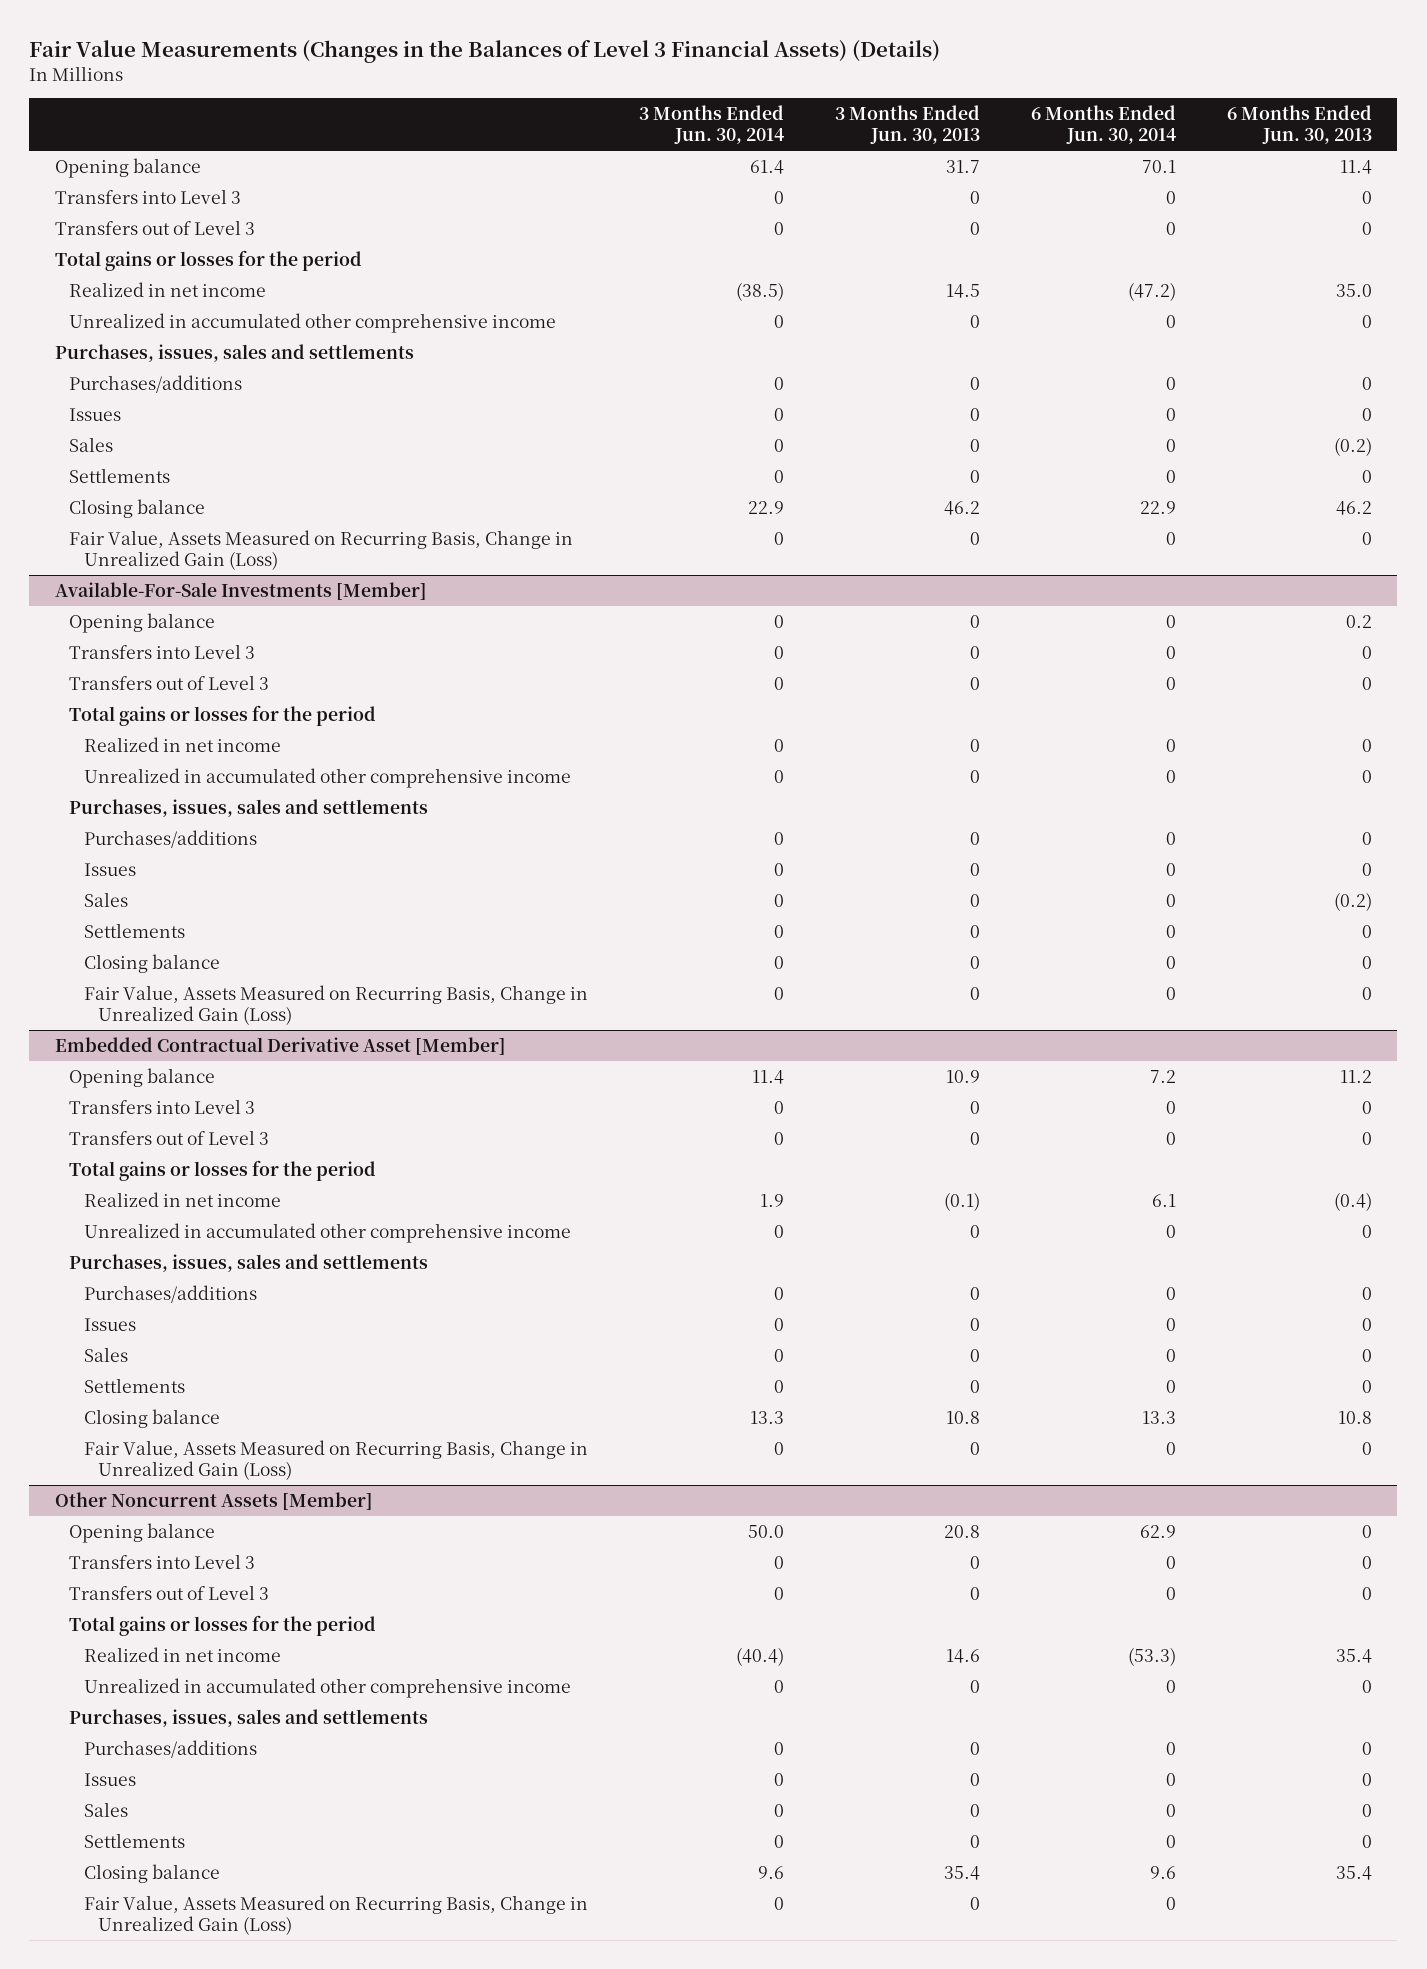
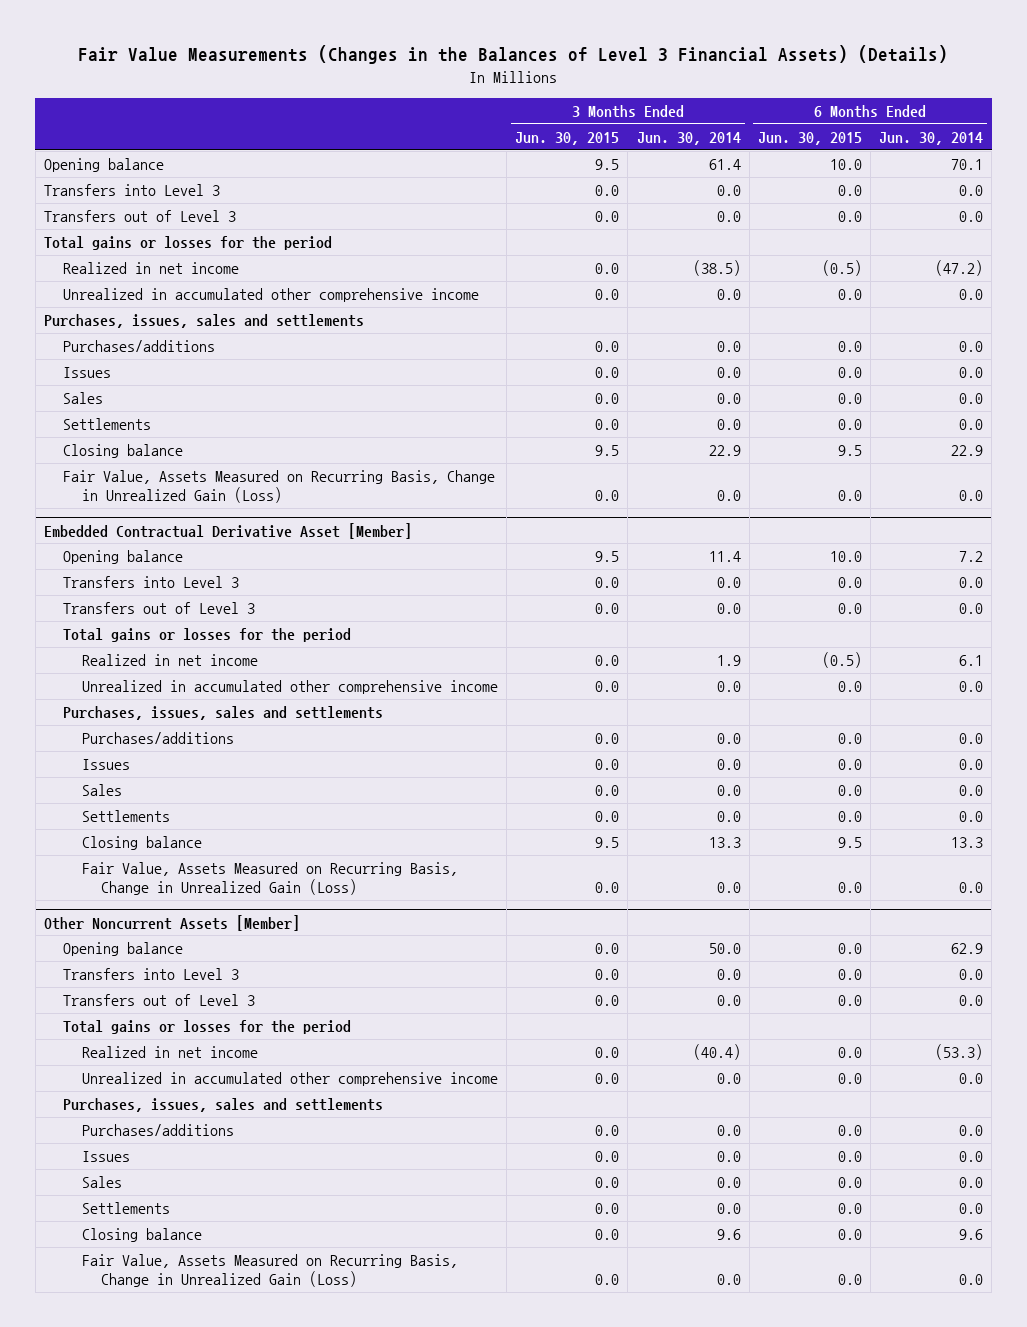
- | 3 Months Ended Jun. 30, 2014 | 3 Months Ended Jun. 30, 2013 | 6 Months Ended Jun. 30, 2014 | 6 Months Ended Jun. 30, 2013
+ | 3 Months Ended Jun. 30, 2015 | 3 Months Ended Jun. 30, 2014 | 6 Months Ended Jun. 30, 2015 | 6 Months Ended Jun. 30, 2014
- Transfers into Level 3 | 0 | 0 | 0 | 0
- Transfers out of Level 3 | 0 | 0 | 0 | 0
+ Transfers into Level 3 | 0.0 | 0.0 | 0.0 | 0.0
+ Transfers out of Level 3 | 0.0 | 0.0 | 0.0 | 0.0
- Unrealized in accumulated other comprehensive income | 0 | 0 | 0 | 0
+ Unrealized in accumulated other comprehensive income | 0.0 | 0.0 | 0.0 | 0.0
- Purchases/additions | 0 | 0 | 0 | 0
- Issues | 0 | 0 | 0 | 0
- Sales | 0 | 0 | 0 | (0.2)
- Settlements | 0 | 0 | 0 | 0
+ Purchases/additions | 0.0 | 0.0 | 0.0 | 0.0
+ Issues | 0.0 | 0.0 | 0.0 | 0.0
+ Sales | 0.0 | 0.0 | 0.0 | 0.0
+ Settlements | 0.0 | 0.0 | 0.0 | 0.0
- Fair Value, Assets Measured on Recurring Basis, Change in Unrealized Gain (Loss) | 0 | 0 | 0 | 0
- Available-For-Sale Investments [Member]
- Opening balance | 0 | 0 | 0 | 0.2
- Transfers into Level 3 | 0 | 0 | 0 | 0
- Transfers out of Level 3 | 0 | 0 | 0 | 0
- Total gains or losses for the period
- Realized in net income | 0 | 0 | 0 | 0
- Unrealized in accumulated other comprehensive income | 0 | 0 | 0 | 0
- Purchases, issues, sales and settlements
- Purchases/additions | 0 | 0 | 0 | 0
- Issues | 0 | 0 | 0 | 0
- Sales | 0 | 0 | 0 | (0.2)
- Settlements | 0 | 0 | 0 | 0
- Closing balance | 0 | 0 | 0 | 0
- Fair Value, Assets Measured on Recurring Basis, Change in Unrealized Gain (Loss) | 0 | 0 | 0 | 0
+ Fair Value, Assets Measured on Recurring Basis, Change in Unrealized Gain (Loss) | 0.0 | 0.0 | 0.0 | 0.0
@ Embedded Contractual Derivative Asset [Member]
- Transfers into Level 3 | 0 | 0 | 0 | 0
- Transfers out of Level 3 | 0 | 0 | 0 | 0
+ Transfers into Level 3 | 0.0 | 0.0 | 0.0 | 0.0
+ Transfers out of Level 3 | 0.0 | 0.0 | 0.0 | 0.0
- Unrealized in accumulated other comprehensive income | 0 | 0 | 0 | 0
+ Unrealized in accumulated other comprehensive income | 0.0 | 0.0 | 0.0 | 0.0
- Purchases/additions | 0 | 0 | 0 | 0
- Issues | 0 | 0 | 0 | 0
- Sales | 0 | 0 | 0 | 0
- Settlements | 0 | 0 | 0 | 0
+ Purchases/additions | 0.0 | 0.0 | 0.0 | 0.0
+ Issues | 0.0 | 0.0 | 0.0 | 0.0
+ Sales | 0.0 | 0.0 | 0.0 | 0.0
+ Settlements | 0.0 | 0.0 | 0.0 | 0.0
- Fair Value, Assets Measured on Recurring Basis, Change in Unrealized Gain (Loss) | 0 | 0 | 0 | 0
+ Fair Value, Assets Measured on Recurring Basis, Change in Unrealized Gain (Loss) | 0.0 | 0.0 | 0.0 | 0.0
@ Other Noncurrent Assets [Member]
- Transfers into Level 3 | 0 | 0 | 0 | 0
- Transfers out of Level 3 | 0 | 0 | 0 | 0
+ Transfers into Level 3 | 0.0 | 0.0 | 0.0 | 0.0
+ Transfers out of Level 3 | 0.0 | 0.0 | 0.0 | 0.0
- Unrealized in accumulated other comprehensive income | 0 | 0 | 0 | 0
+ Unrealized in accumulated other comprehensive income | 0.0 | 0.0 | 0.0 | 0.0
- Purchases/additions | 0 | 0 | 0 | 0
- Issues | 0 | 0 | 0 | 0
- Sales | 0 | 0 | 0 | 0
- Settlements | 0 | 0 | 0 | 0
+ Purchases/additions | 0.0 | 0.0 | 0.0 | 0.0
+ Issues | 0.0 | 0.0 | 0.0 | 0.0
+ Sales | 0.0 | 0.0 | 0.0 | 0.0
+ Settlements | 0.0 | 0.0 | 0.0 | 0.0
- Fair Value, Assets Measured on Recurring Basis, Change in Unrealized Gain (Loss) | 0 | 0 | 0 |
+ Fair Value, Assets Measured on Recurring Basis, Change in Unrealized Gain (Loss) | 0.0 | 0.0 | 0.0 | 0.0

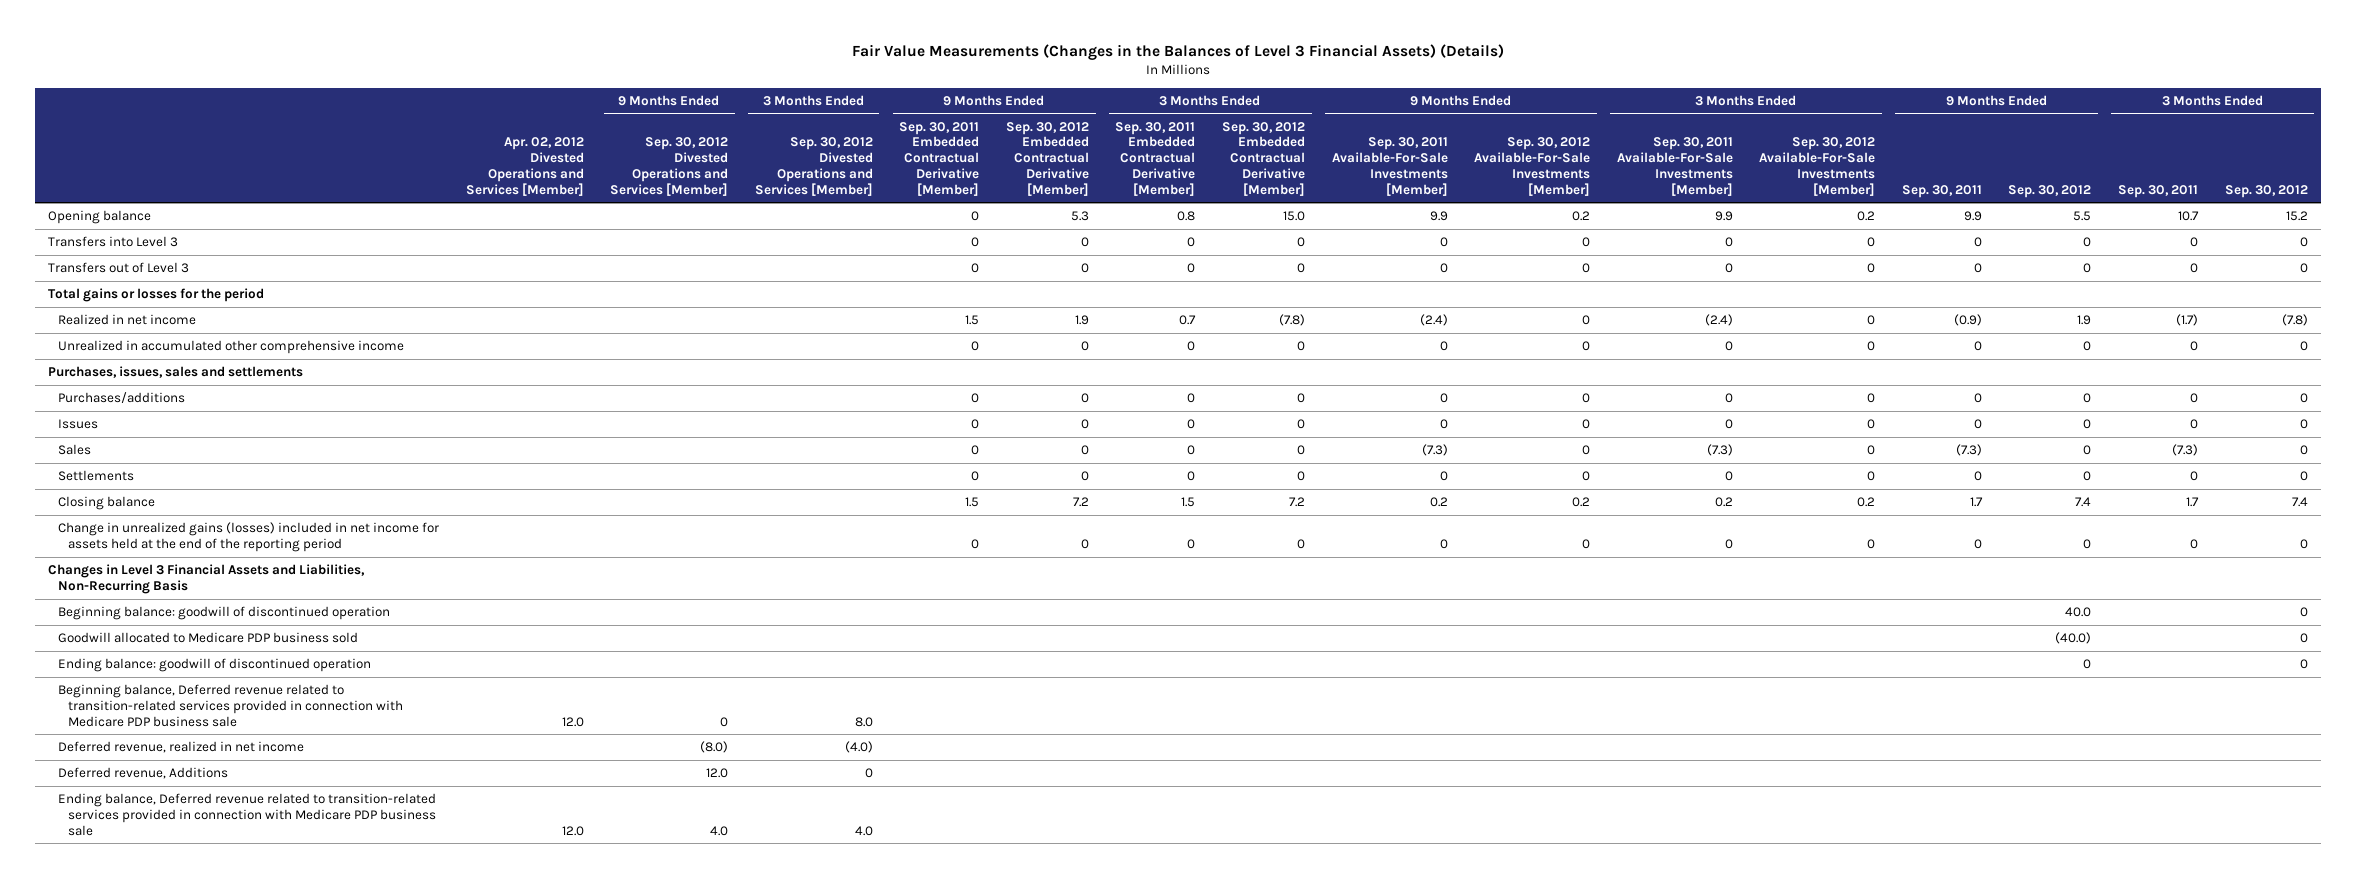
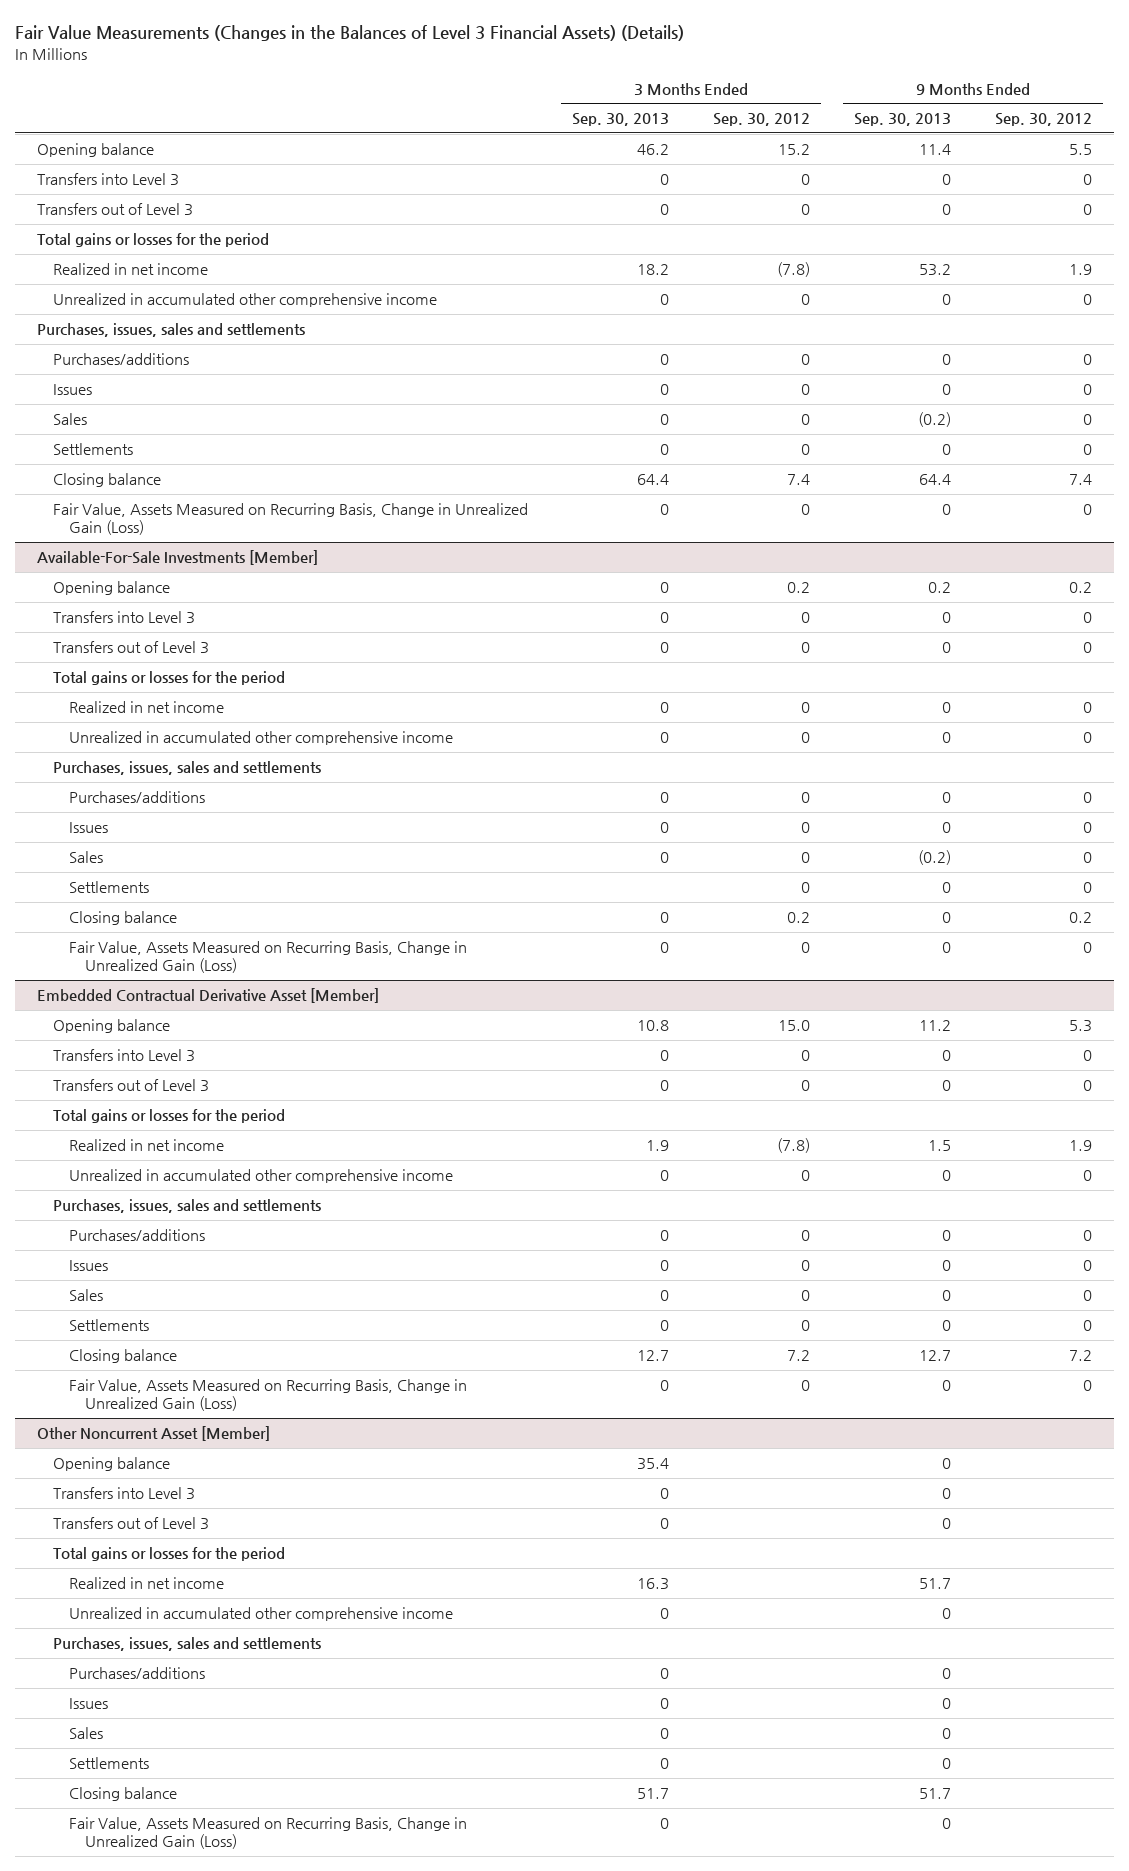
- | Apr. 02, 2012 Divested Operations and Services [Member] | 9 Months Ended Sep. 30, 2012 Divested Operations and Services [Member] | 3 Months Ended Sep. 30, 2012 Divested Operations and Services [Member] | 9 Months Ended Sep. 30, 2011 Embedded Contractual Derivative [Member] | 9 Months Ended Sep. 30, 2012 Embedded Contractual Derivative [Member] | 3 Months Ended Sep. 30, 2011 Embedded Contractual Derivative [Member] | 3 Months Ended Sep. 30, 2012 Embedded Contractual Derivative [Member] | 9 Months Ended Sep. 30, 2011 Available-For-Sale Investments [Member] | 9 Months Ended Sep. 30, 2012 Available-For-Sale Investments [Member] | 3 Months Ended Sep. 30, 2011 Available-For-Sale Investments [Member] | 3 Months Ended Sep. 30, 2012 Available-For-Sale Investments [Member] | 9 Months Ended Sep. 30, 2011 | 9 Months Ended Sep. 30, 2012 | 3 Months Ended Sep. 30, 2011 | 3 Months Ended Sep. 30, 2012
+ | 3 Months Ended Sep. 30, 2013 | 3 Months Ended Sep. 30, 2012 | 9 Months Ended Sep. 30, 2013 | 9 Months Ended Sep. 30, 2012
- Change in unrealized gains (losses) included in net income for assets held at the end of the reporting period | | | | 0 | 0 | 0 | 0 | 0 | 0 | 0 | 0 | 0 | 0 | 0 | 0
- Changes in Level 3 Financial Assets and Liabilities, Non-Recurring Basis
- Beginning balance: goodwill of discontinued operation | | | | | | | | | | | | | 40.0 | | 0
- Goodwill allocated to Medicare PDP business sold | | | | | | | | | | | | | (40.0) | | 0
- Ending balance: goodwill of discontinued operation | | | | | | | | | | | | | 0 | | 0
- Beginning balance, Deferred revenue related to transition-related services provided in connection with Medicare PDP business sale | 12.0 | 0 | 8.0 | | | | | | | | | | | |
- Deferred revenue, realized in net income | | (8.0) | (4.0) | | | | | | | | | | | |
- Deferred revenue, Additions | | 12.0 | 0 | | | | | | | | | | | |
- Ending balance, Deferred revenue related to transition-related services provided in connection with Medicare PDP business sale | 12.0 | 4.0 | 4.0 | | | | | | | | | | | |
+ Fair Value, Assets Measured on Recurring Basis, Change in Unrealized Gain (Loss) | 0 | 0 | 0 | 0
+ Available-For-Sale Investments [Member]
+ Opening balance | 0 | 0.2 | 0.2 | 0.2
+ Transfers into Level 3 | 0 | 0 | 0 | 0
+ Transfers out of Level 3 | 0 | 0 | 0 | 0
+ Total gains or losses for the period
+ Realized in net income | 0 | 0 | 0 | 0
+ Unrealized in accumulated other comprehensive income | 0 | 0 | 0 | 0
+ Purchases, issues, sales and settlements
+ Purchases/additions | 0 | 0 | 0 | 0
+ Issues | 0 | 0 | 0 | 0
+ Sales | 0 | 0 | (0.2) | 0
+ Settlements | | 0 | 0 | 0
+ Closing balance | 0 | 0.2 | 0 | 0.2
+ Fair Value, Assets Measured on Recurring Basis, Change in Unrealized Gain (Loss) | 0 | 0 | 0 | 0
+ Embedded Contractual Derivative Asset [Member]
+ Opening balance | 10.8 | 15.0 | 11.2 | 5.3
+ Transfers into Level 3 | 0 | 0 | 0 | 0
+ Transfers out of Level 3 | 0 | 0 | 0 | 0
+ Total gains or losses for the period
+ Realized in net income | 1.9 | (7.8) | 1.5 | 1.9
+ Unrealized in accumulated other comprehensive income | 0 | 0 | 0 | 0
+ Purchases, issues, sales and settlements
+ Purchases/additions | 0 | 0 | 0 | 0
+ Issues | 0 | 0 | 0 | 0
+ Sales | 0 | 0 | 0 | 0
+ Settlements | 0 | 0 | 0 | 0
+ Closing balance | 12.7 | 7.2 | 12.7 | 7.2
+ Fair Value, Assets Measured on Recurring Basis, Change in Unrealized Gain (Loss) | 0 | 0 | 0 | 0
+ Other Noncurrent Asset [Member]
+ Opening balance | 35.4 | | 0 |
+ Transfers into Level 3 | 0 | | 0 |
+ Transfers out of Level 3 | 0 | | 0 |
+ Total gains or losses for the period
+ Realized in net income | 16.3 | | 51.7 |
+ Unrealized in accumulated other comprehensive income | 0 | | 0 |
+ Purchases, issues, sales and settlements
+ Purchases/additions | 0 | | 0 |
+ Issues | 0 | | 0 |
+ Sales | 0 | | 0 |
+ Settlements | 0 | | 0 |
+ Closing balance | 51.7 | | 51.7 |
+ Fair Value, Assets Measured on Recurring Basis, Change in Unrealized Gain (Loss) | 0 | | 0 |

